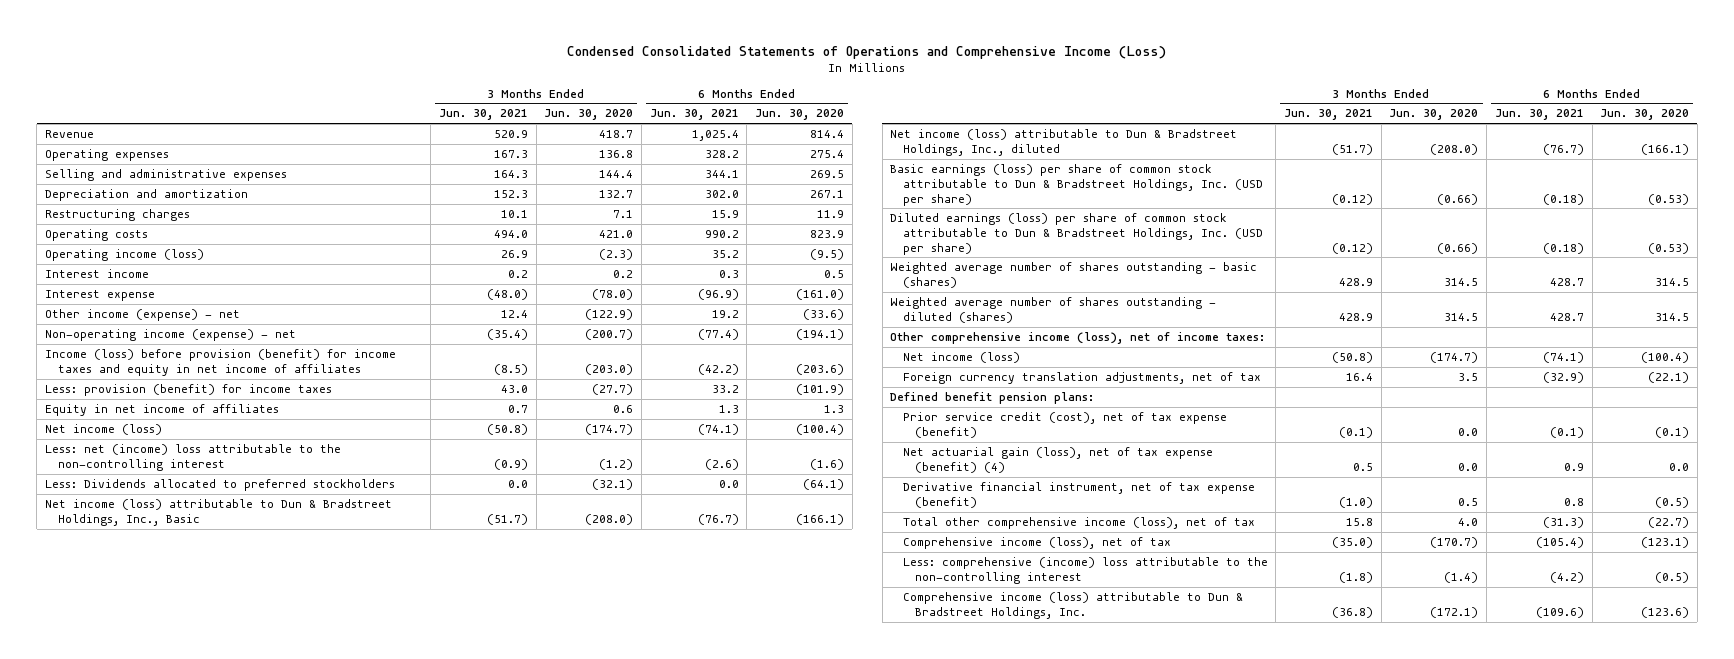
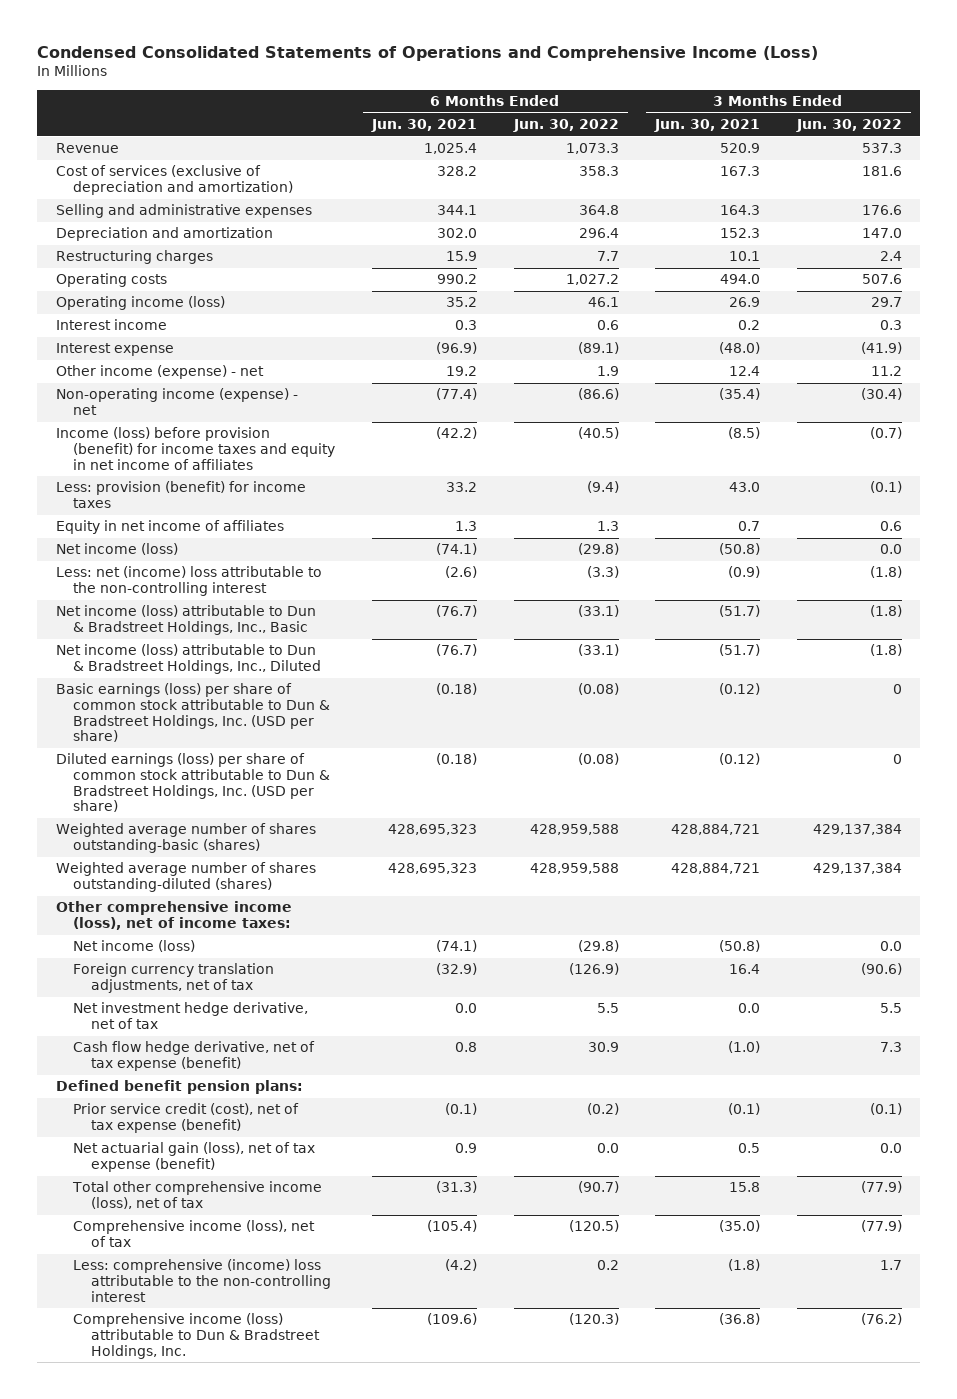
- | 3 Months Ended Jun. 30, 2021 | 3 Months Ended Jun. 30, 2020 | 6 Months Ended Jun. 30, 2021 | 6 Months Ended Jun. 30, 2020
+ | 6 Months Ended Jun. 30, 2021 | 6 Months Ended Jun. 30, 2022 | 3 Months Ended Jun. 30, 2021 | 3 Months Ended Jun. 30, 2022
- Operating expenses | 167.3 | 136.8 | 328.2 | 275.4
+ Cost of services (exclusive of depreciation and amortization) | 328.2 | 358.3 | 167.3 | 181.6
- Less: Dividends allocated to preferred stockholders | 0.0 | (32.1) | 0.0 | (64.1)
- Net income (loss) attributable to Dun & Bradstreet Holdings, Inc., diluted | (51.7) | (208.0) | (76.7) | (166.1)
+ Net income (loss) attributable to Dun & Bradstreet Holdings, Inc., Diluted | (76.7) | (33.1) | (51.7) | (1.8)
- Weighted average number of shares outstanding - basic (shares) | 428.9 | 314.5 | 428.7 | 314.5
- Weighted average number of shares outstanding - diluted (shares) | 428.9 | 314.5 | 428.7 | 314.5
+ Weighted average number of shares outstanding-basic (shares) | 428,695,323 | 428,959,588 | 428,884,721 | 429,137,384
+ Weighted average number of shares outstanding-diluted (shares) | 428,695,323 | 428,959,588 | 428,884,721 | 429,137,384
+ Net investment hedge derivative, net of tax | 0.0 | 5.5 | 0.0 | 5.5
+ Cash flow hedge derivative, net of tax expense (benefit) | 0.8 | 30.9 | (1.0) | 7.3
- Net actuarial gain (loss), net of tax expense (benefit) (4) | 0.5 | 0.0 | 0.9 | 0.0
- Derivative financial instrument, net of tax expense (benefit) | (1.0) | 0.5 | 0.8 | (0.5)
+ Net actuarial gain (loss), net of tax expense (benefit) | 0.9 | 0.0 | 0.5 | 0.0

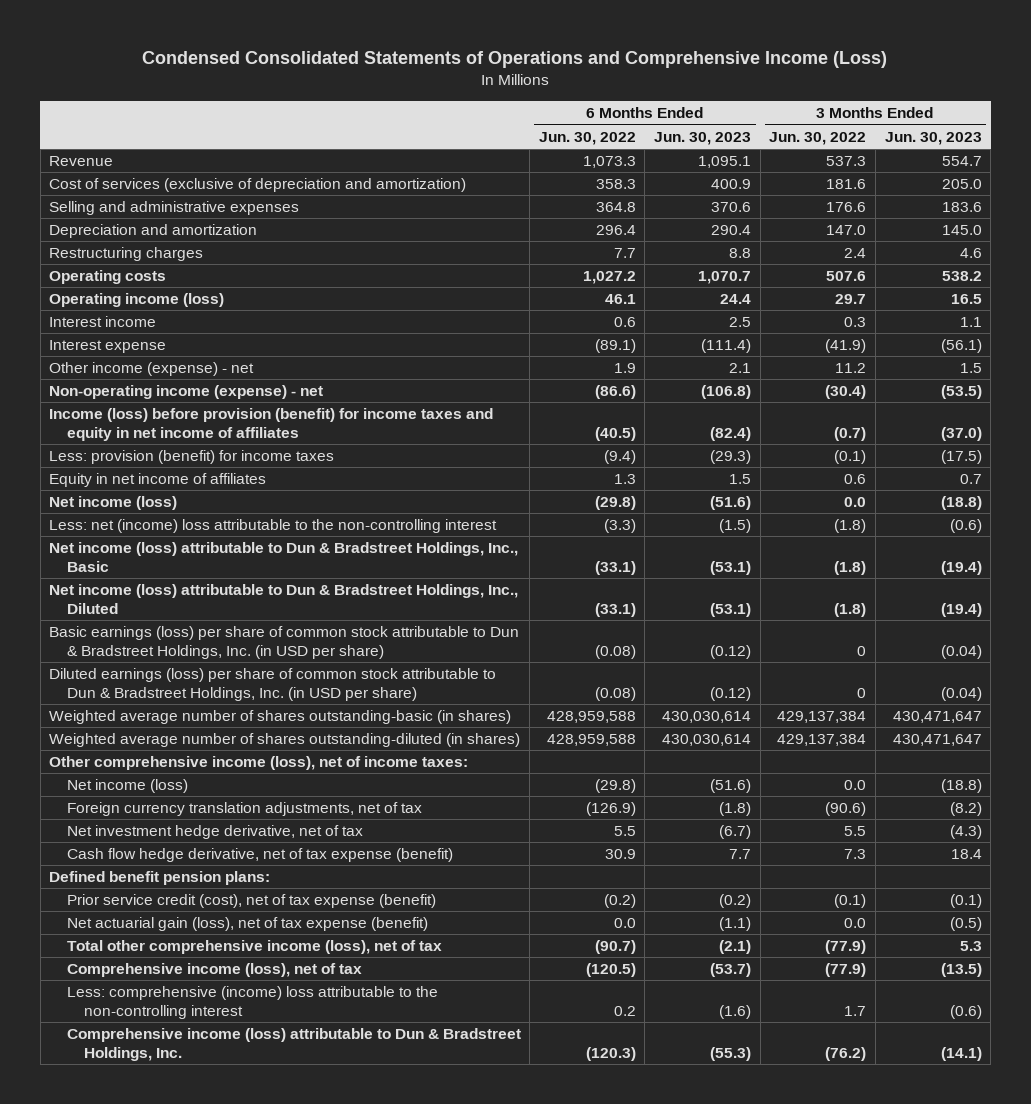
- | 6 Months Ended Jun. 30, 2021 | 6 Months Ended Jun. 30, 2022 | 3 Months Ended Jun. 30, 2021 | 3 Months Ended Jun. 30, 2022
+ | 6 Months Ended Jun. 30, 2022 | 6 Months Ended Jun. 30, 2023 | 3 Months Ended Jun. 30, 2022 | 3 Months Ended Jun. 30, 2023
- Basic earnings (loss) per share of common stock attributable to Dun & Bradstreet Holdings, Inc. (USD per share) | (0.18) | (0.08) | (0.12) | 0
- Diluted earnings (loss) per share of common stock attributable to Dun & Bradstreet Holdings, Inc. (USD per share) | (0.18) | (0.08) | (0.12) | 0
- Weighted average number of shares outstanding-basic (shares) | 428,695,323 | 428,959,588 | 428,884,721 | 429,137,384
- Weighted average number of shares outstanding-diluted (shares) | 428,695,323 | 428,959,588 | 428,884,721 | 429,137,384
+ Basic earnings (loss) per share of common stock attributable to Dun & Bradstreet Holdings, Inc. (in USD per share) | (0.08) | (0.12) | 0 | (0.04)
+ Diluted earnings (loss) per share of common stock attributable to Dun & Bradstreet Holdings, Inc. (in USD per share) | (0.08) | (0.12) | 0 | (0.04)
+ Weighted average number of shares outstanding-basic (in shares) | 428,959,588 | 430,030,614 | 429,137,384 | 430,471,647
+ Weighted average number of shares outstanding-diluted (in shares) | 428,959,588 | 430,030,614 | 429,137,384 | 430,471,647

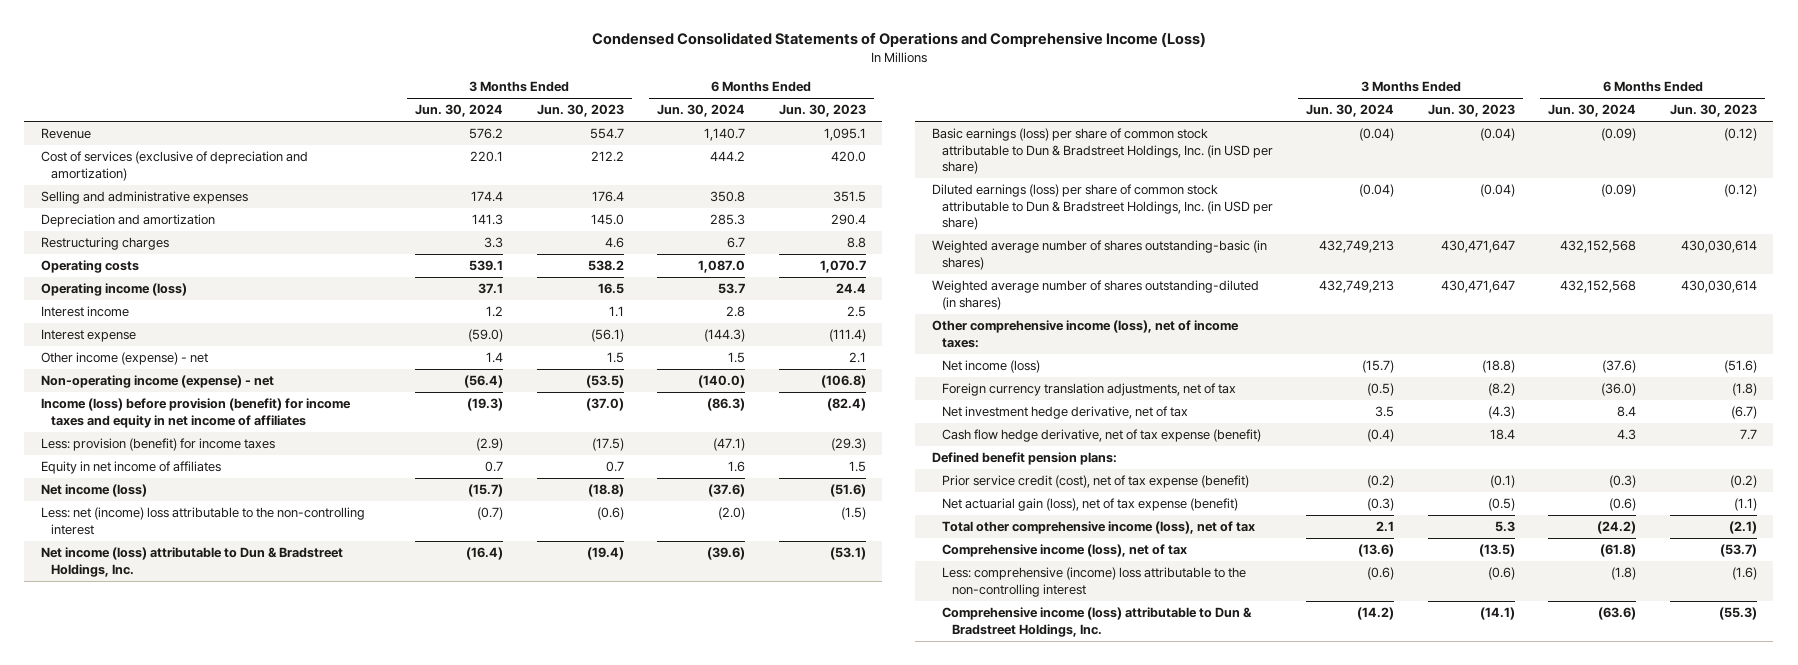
- | 6 Months Ended Jun. 30, 2022 | 6 Months Ended Jun. 30, 2023 | 3 Months Ended Jun. 30, 2022 | 3 Months Ended Jun. 30, 2023
+ | 3 Months Ended Jun. 30, 2024 | 3 Months Ended Jun. 30, 2023 | 6 Months Ended Jun. 30, 2024 | 6 Months Ended Jun. 30, 2023
- Cost of services (exclusive of depreciation and amortization) | 358.3 | 400.9 | 181.6 | 205.0
- Selling and administrative expenses | 364.8 | 370.6 | 176.6 | 183.6
+ Cost of services (exclusive of depreciation and amortization) | 220.1 | 212.2 | 444.2 | 420.0
+ Selling and administrative expenses | 174.4 | 176.4 | 350.8 | 351.5
- Net income (loss) attributable to Dun & Bradstreet Holdings, Inc., Basic | (33.1) | (53.1) | (1.8) | (19.4)
- Net income (loss) attributable to Dun & Bradstreet Holdings, Inc., Diluted | (33.1) | (53.1) | (1.8) | (19.4)
+ Net income (loss) attributable to Dun & Bradstreet Holdings, Inc. | (16.4) | (19.4) | (39.6) | (53.1)

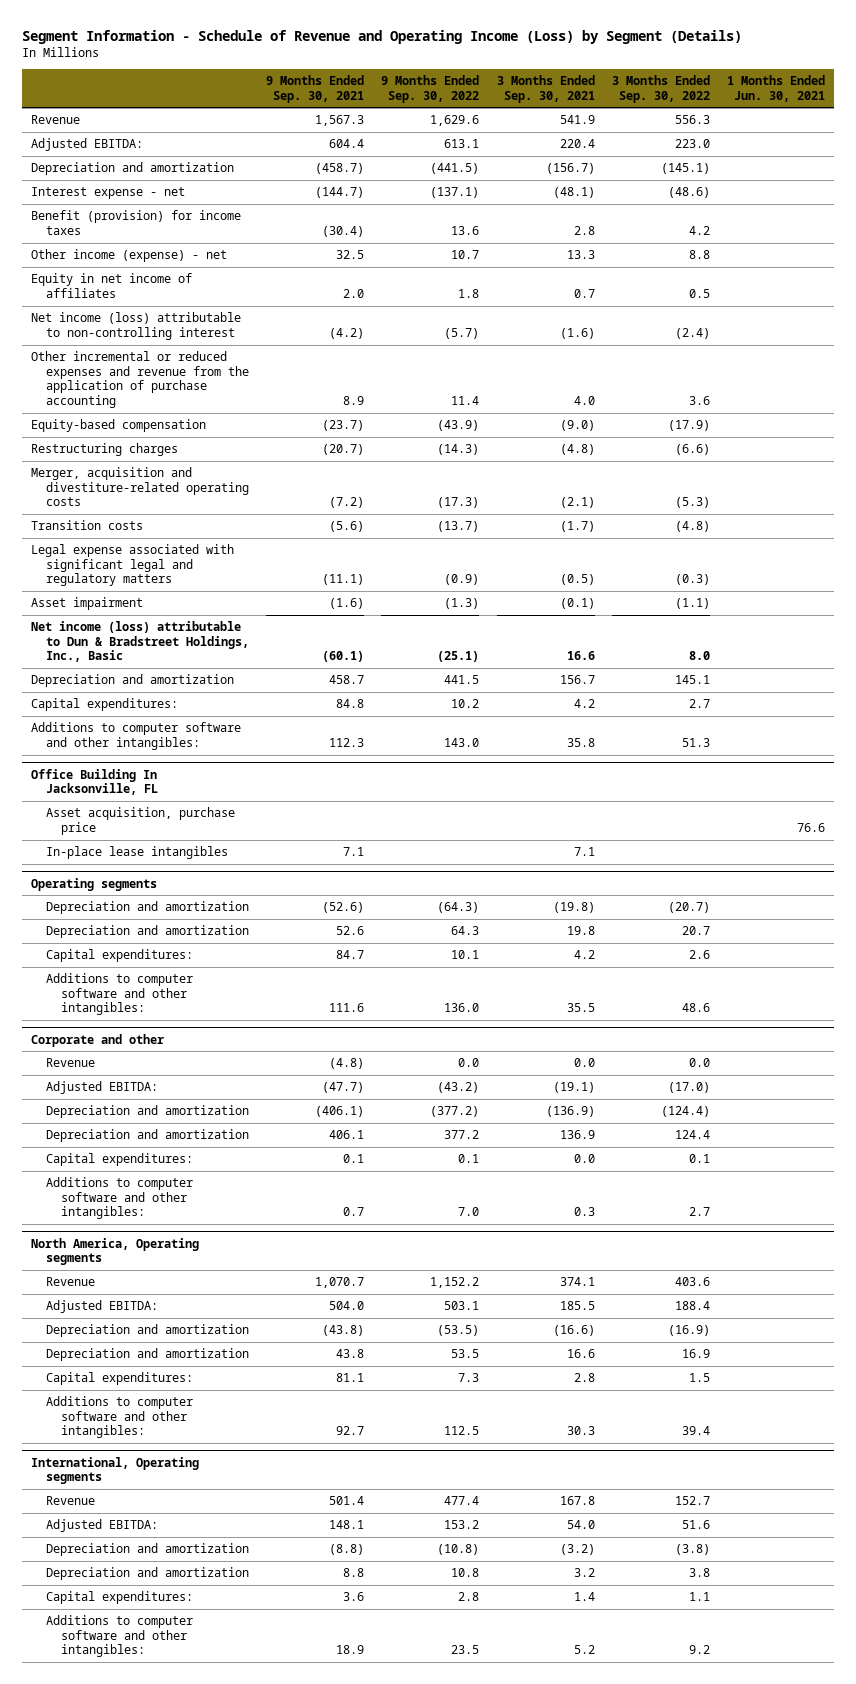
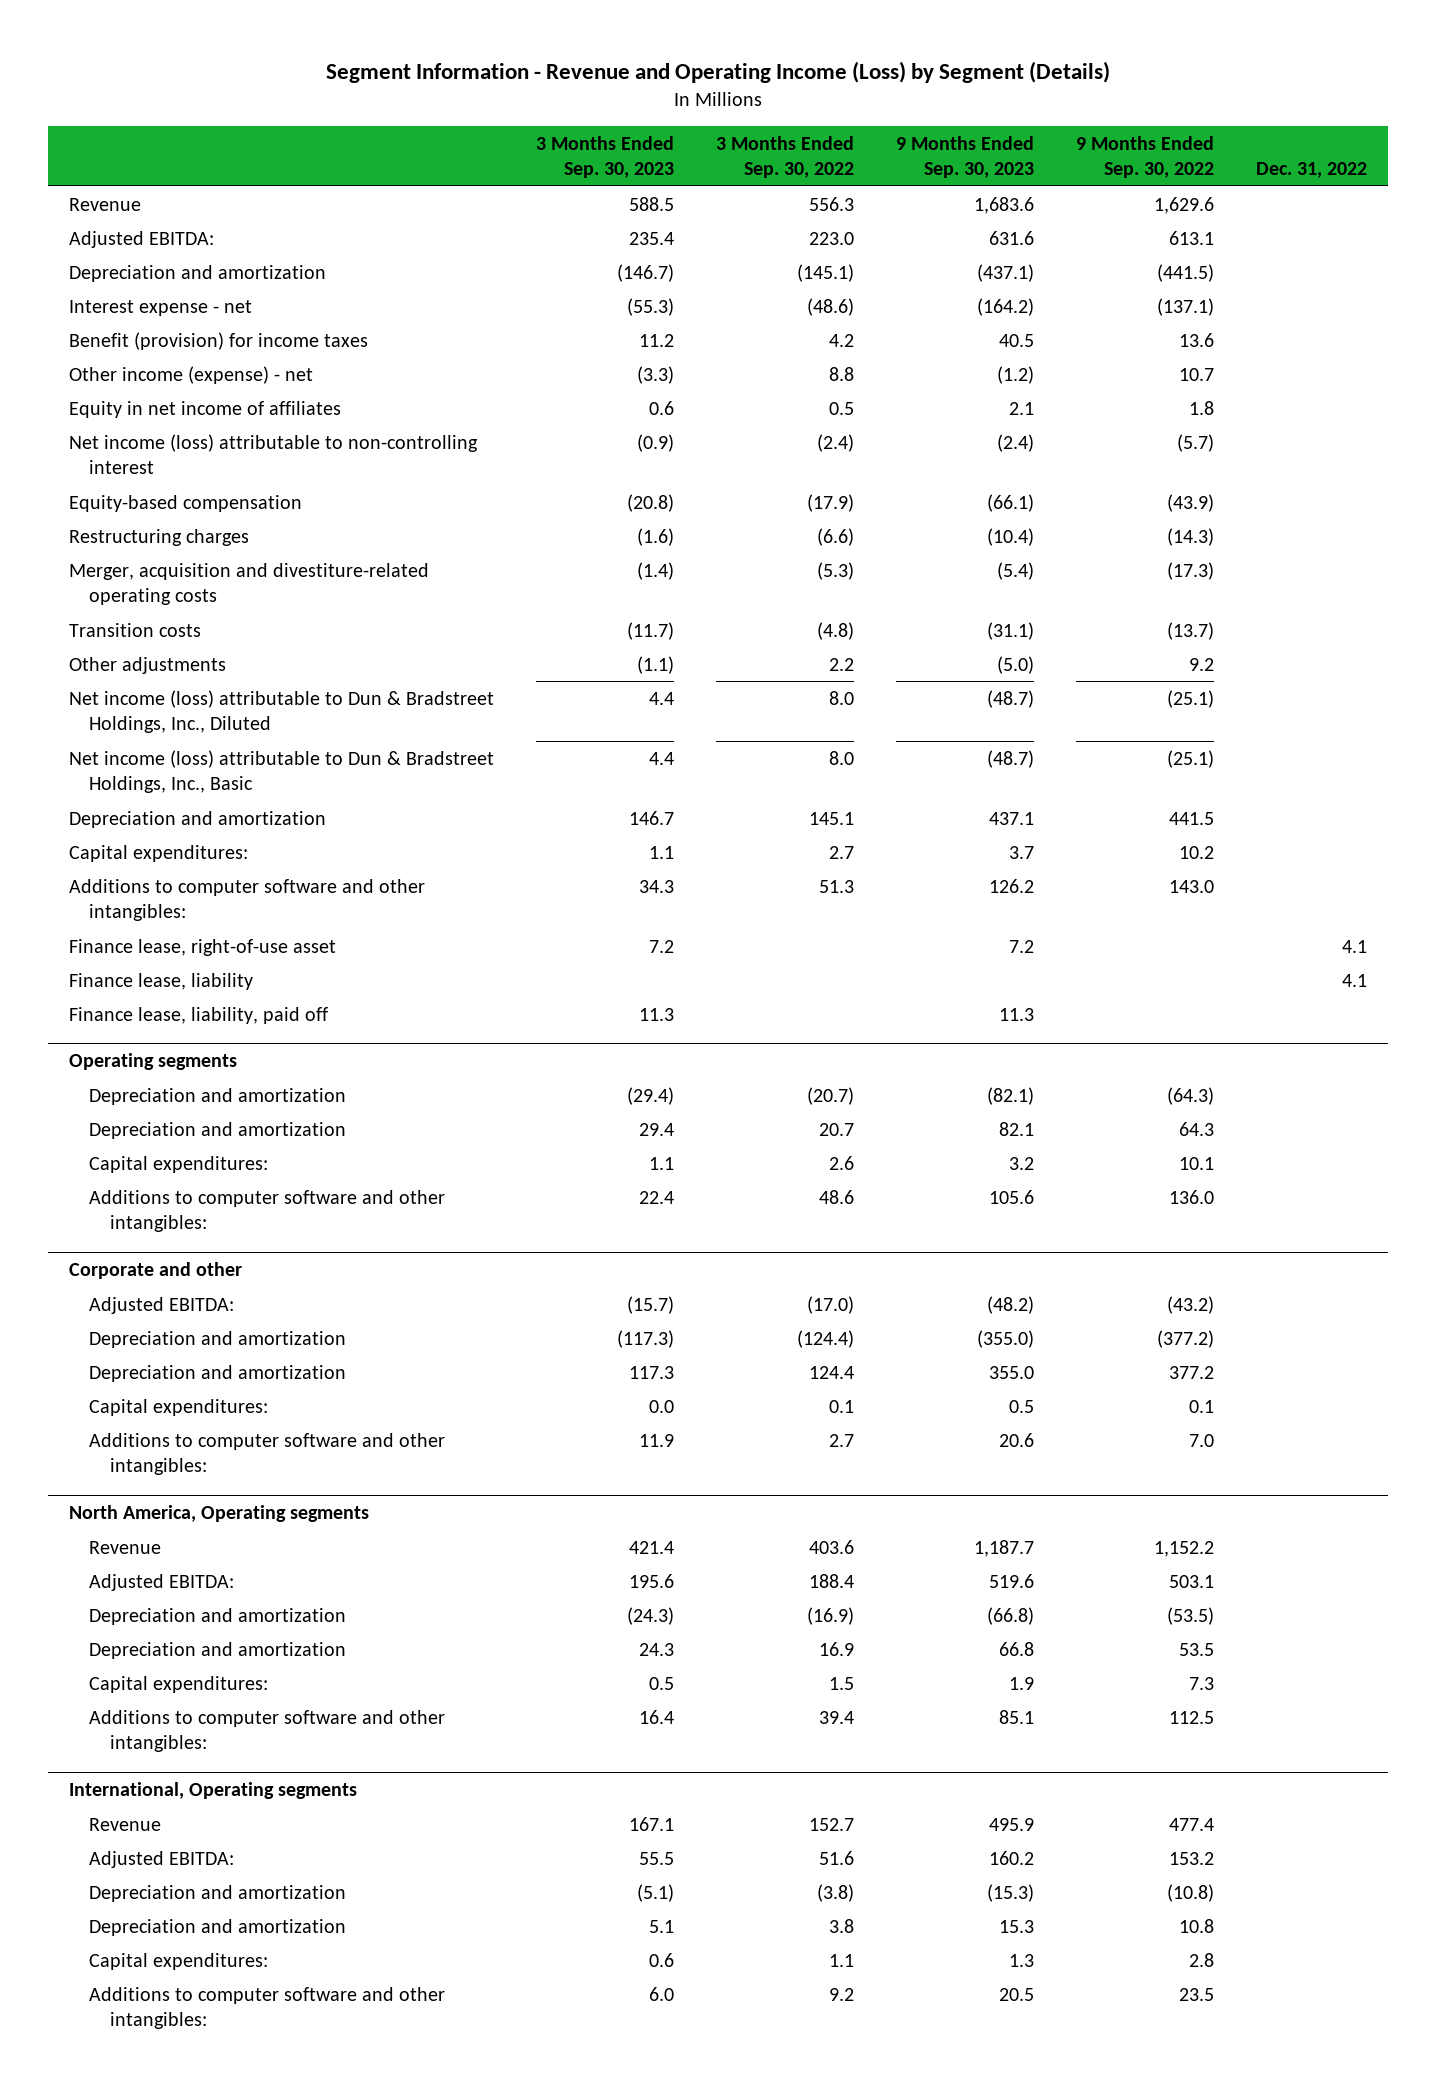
- Segment Information - Schedule of Revenue and Operating Income (Loss) by Segment (Details)
+ Segment Information - Revenue and Operating Income (Loss) by Segment (Details)
- | 9 Months Ended Sep. 30, 2021 | 9 Months Ended Sep. 30, 2022 | 3 Months Ended Sep. 30, 2021 | 3 Months Ended Sep. 30, 2022 | 1 Months Ended Jun. 30, 2021
+ | 3 Months Ended Sep. 30, 2023 | 3 Months Ended Sep. 30, 2022 | 9 Months Ended Sep. 30, 2023 | 9 Months Ended Sep. 30, 2022 | Dec. 31, 2022
- Other incremental or reduced expenses and revenue from the application of purchase accounting | 8.9 | 11.4 | 4.0 | 3.6 |
- Legal expense associated with significant legal and regulatory matters | (11.1) | (0.9) | (0.5) | (0.3) |
- Asset impairment | (1.6) | (1.3) | (0.1) | (1.1) |
+ Other adjustments | (1.1) | 2.2 | (5.0) | 9.2 |
+ Net income (loss) attributable to Dun & Bradstreet Holdings, Inc., Diluted | 4.4 | 8.0 | (48.7) | (25.1) |
- Office Building In Jacksonville, FL
- Asset acquisition, purchase price | | | | | 76.6
- In-place lease intangibles | 7.1 | | 7.1 | |
+ Finance lease, right-of-use asset | 7.2 | | 7.2 | | 4.1
+ Finance lease, liability | | | | | 4.1
+ Finance lease, liability, paid off | 11.3 | | 11.3 | |
@ Corporate and other
- Revenue | (4.8) | 0.0 | 0.0 | 0.0 |

